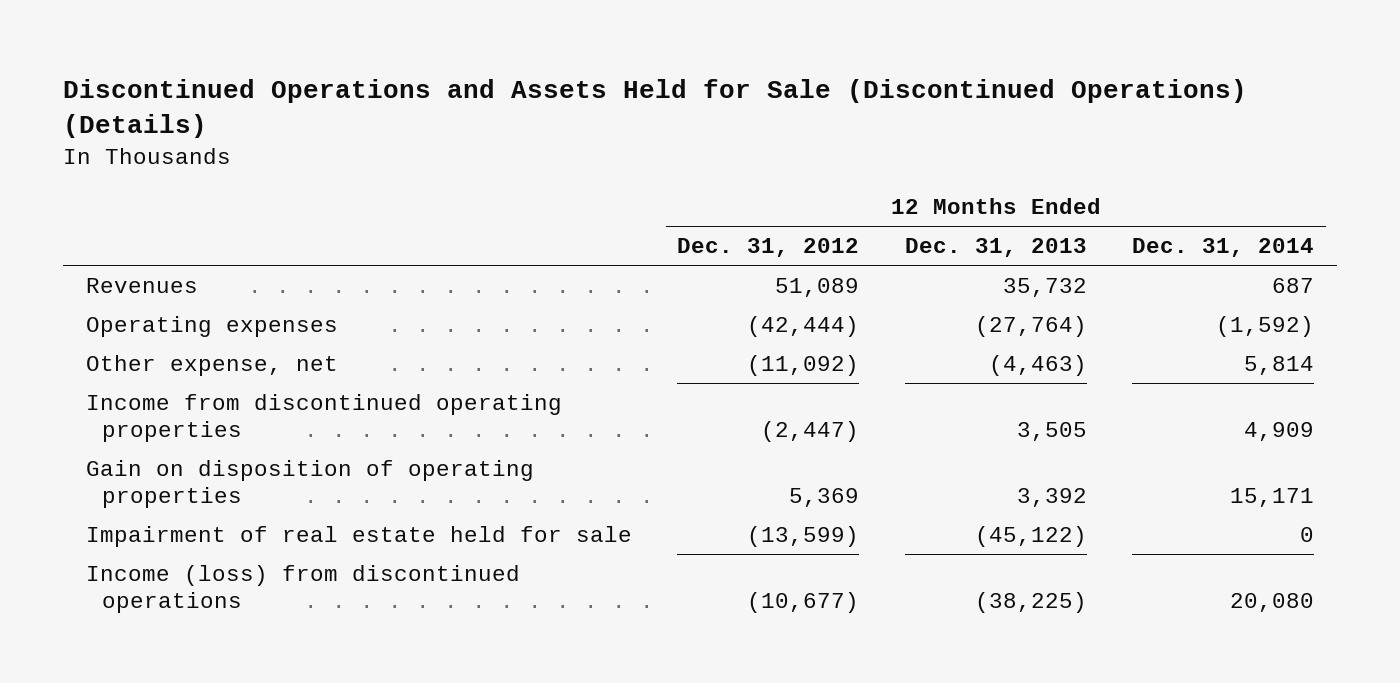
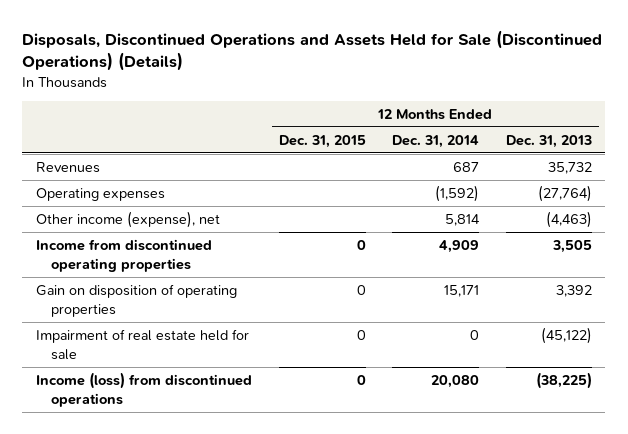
- Discontinued Operations and Assets Held for Sale (Discontinued Operations) (Details)
+ Disposals, Discontinued Operations and Assets Held for Sale (Discontinued Operations) (Details)
- | 12 Months Ended Dec. 31, 2012 | 12 Months Ended Dec. 31, 2013 | 12 Months Ended Dec. 31, 2014
+ | 12 Months Ended Dec. 31, 2015 | 12 Months Ended Dec. 31, 2014 | 12 Months Ended Dec. 31, 2013
- Other expense, net | (11,092) | (4,463) | 5,814
+ Other income (expense), net | | 5,814 | (4,463)

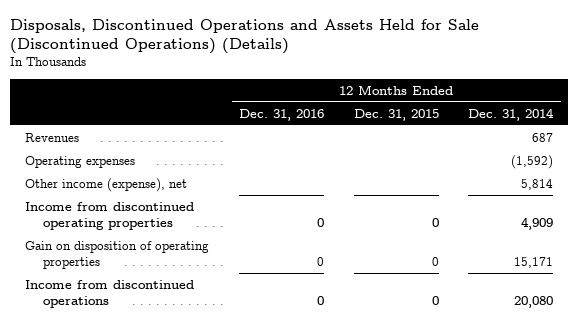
- | 12 Months Ended Dec. 31, 2015 | 12 Months Ended Dec. 31, 2014 | 12 Months Ended Dec. 31, 2013
+ | 12 Months Ended Dec. 31, 2016 | 12 Months Ended Dec. 31, 2015 | 12 Months Ended Dec. 31, 2014
- Impairment of real estate held for sale | 0 | 0 | (45,122)
- Income (loss) from discontinued operations | 0 | 20,080 | (38,225)
+ Income from discontinued operations | 0 | 0 | 20,080

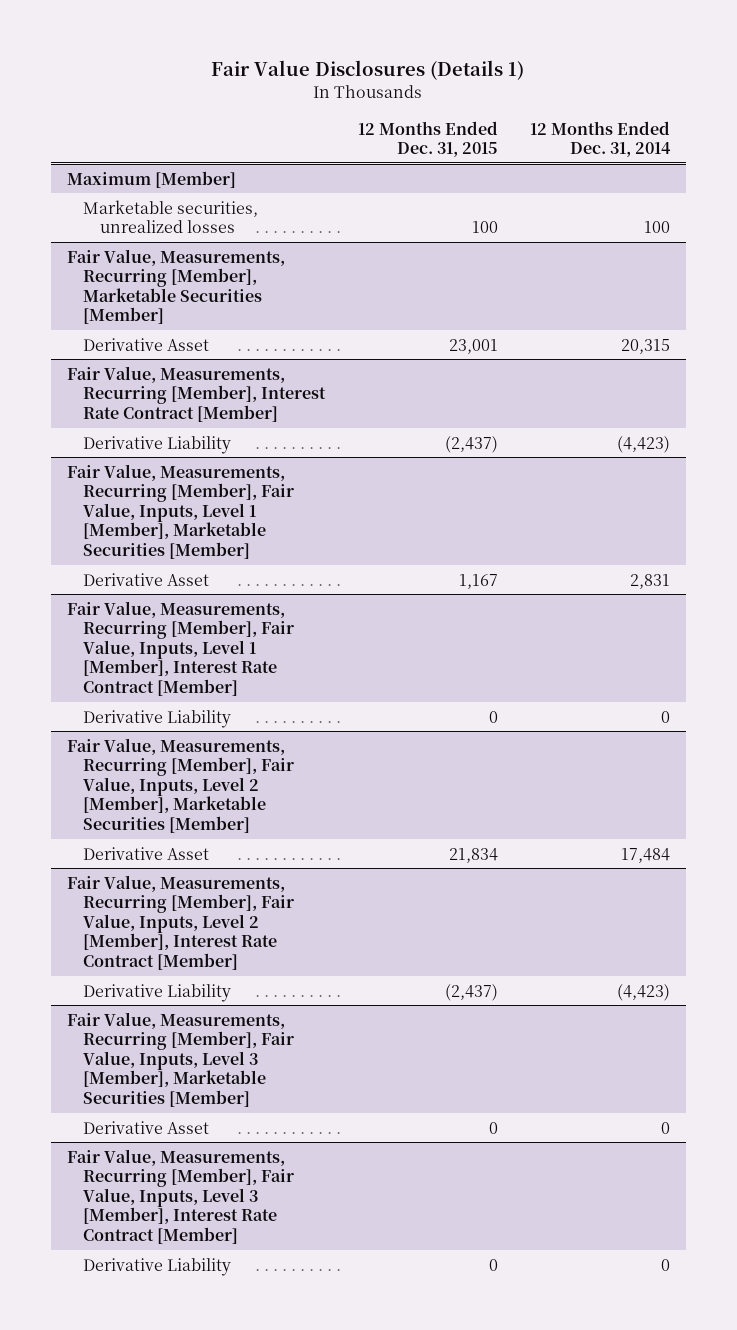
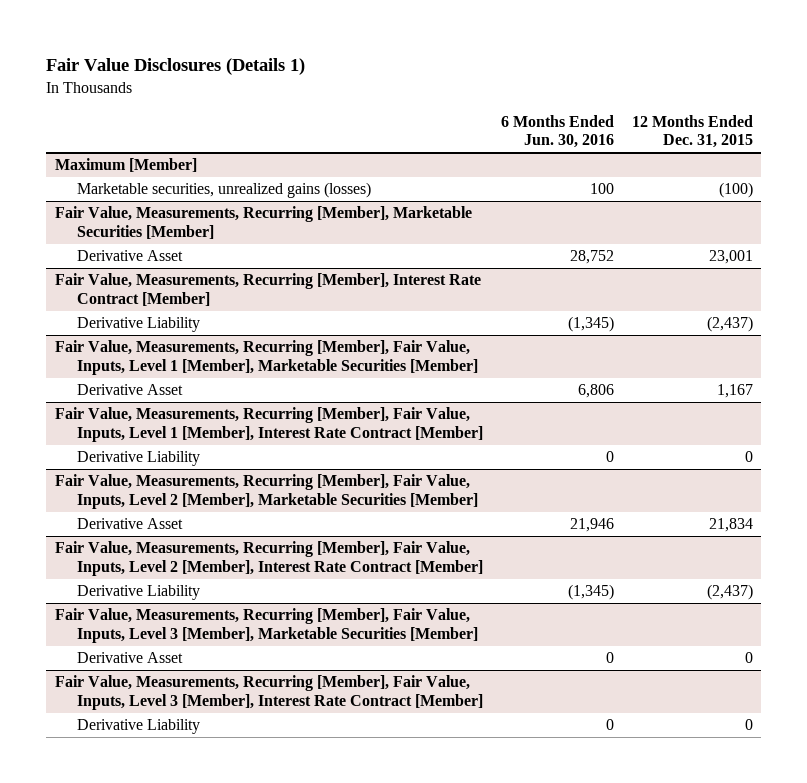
- | 12 Months Ended Dec. 31, 2015 | 12 Months Ended Dec. 31, 2014
+ | 6 Months Ended Jun. 30, 2016 | 12 Months Ended Dec. 31, 2015
@ Maximum [Member]
- Marketable securities, unrealized losses | 100 | 100
+ Marketable securities, unrealized gains (losses) | 100 | (100)

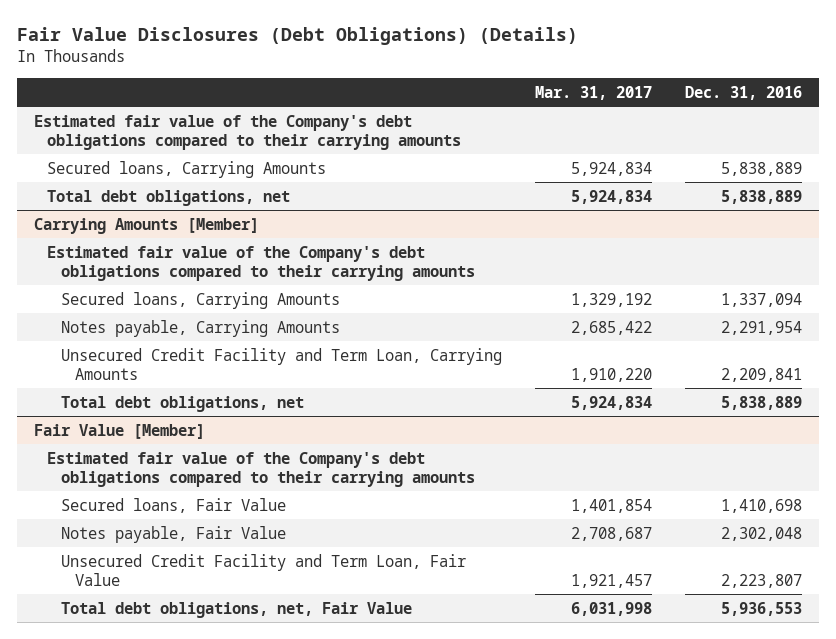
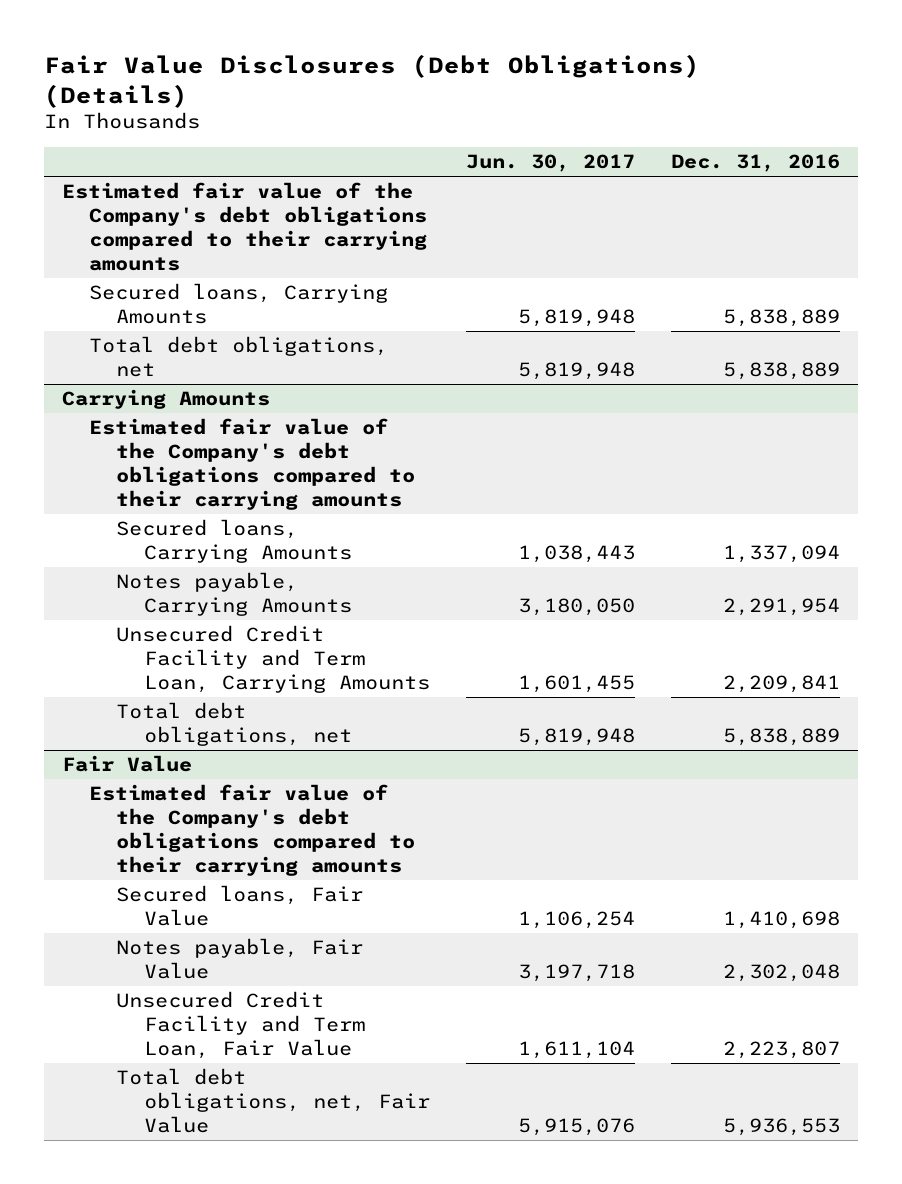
- | Mar. 31, 2017 | Dec. 31, 2016
+ | Jun. 30, 2017 | Dec. 31, 2016
- Carrying Amounts [Member]
+ Carrying Amounts
- Fair Value [Member]
+ Fair Value

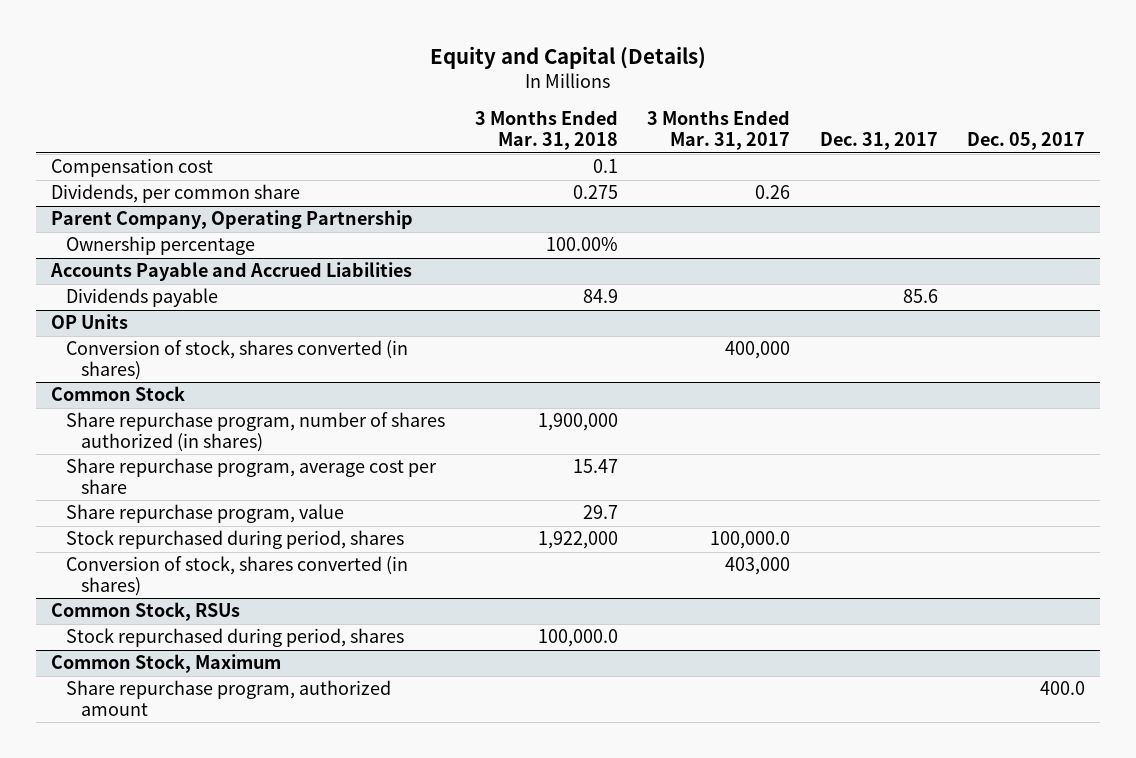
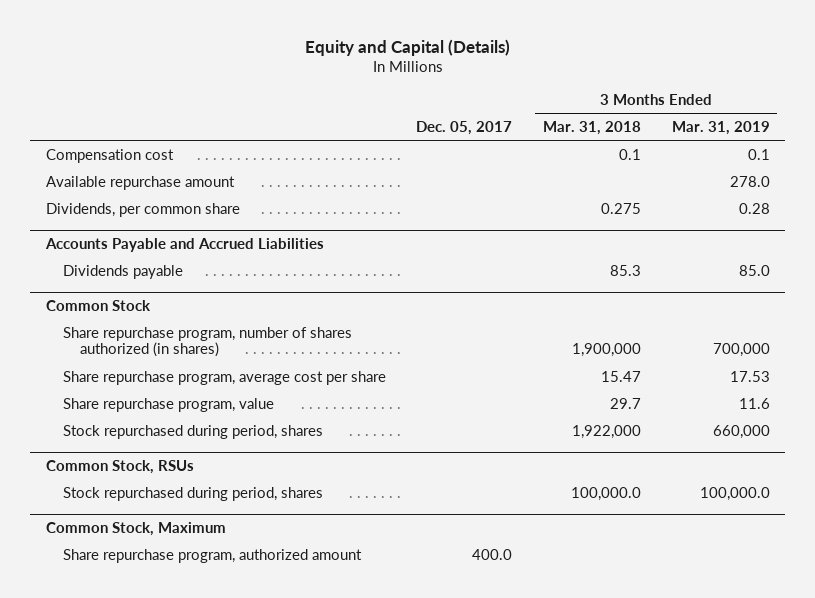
- | 3 Months Ended Mar. 31, 2018 | 3 Months Ended Mar. 31, 2017 | Dec. 31, 2017 | Dec. 05, 2017
+ | Dec. 05, 2017 | 3 Months Ended Mar. 31, 2018 | 3 Months Ended Mar. 31, 2019
+ Available repurchase amount | | | 278.0
- Parent Company, Operating Partnership
- Ownership percentage | 100.00% | | |
@ Accounts Payable and Accrued Liabilities
- Dividends payable | 84.9 | | 85.6 |
- OP Units
- Conversion of stock, shares converted (in shares) | | 400,000 | |
@ Accounts Payable and Accrued Liabilities
+ Dividends payable | | 85.3 | 85.0
@ Common Stock
- Conversion of stock, shares converted (in shares) | | 403,000 | |

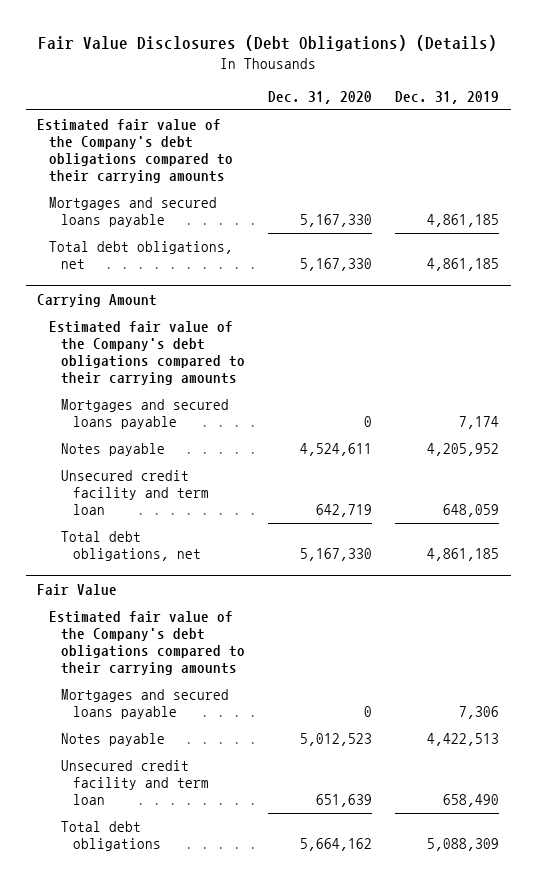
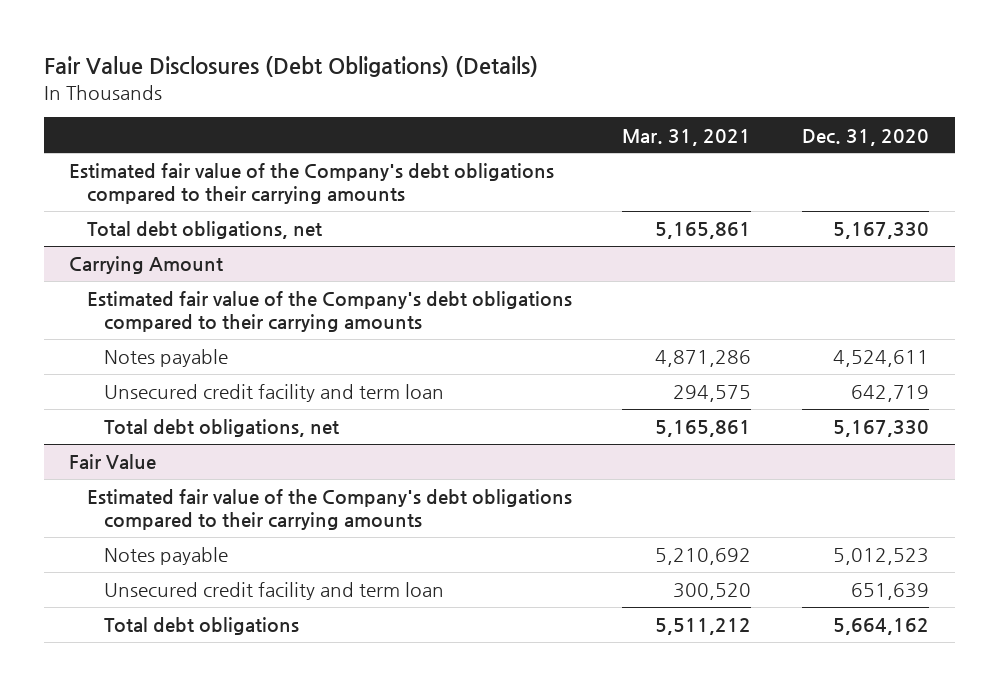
- | Dec. 31, 2020 | Dec. 31, 2019
+ | Mar. 31, 2021 | Dec. 31, 2020
- Mortgages and secured loans payable | 5,167,330 | 4,861,185
@ Carrying Amount
- Mortgages and secured loans payable | 0 | 7,174
@ Fair Value
- Mortgages and secured loans payable | 0 | 7,306

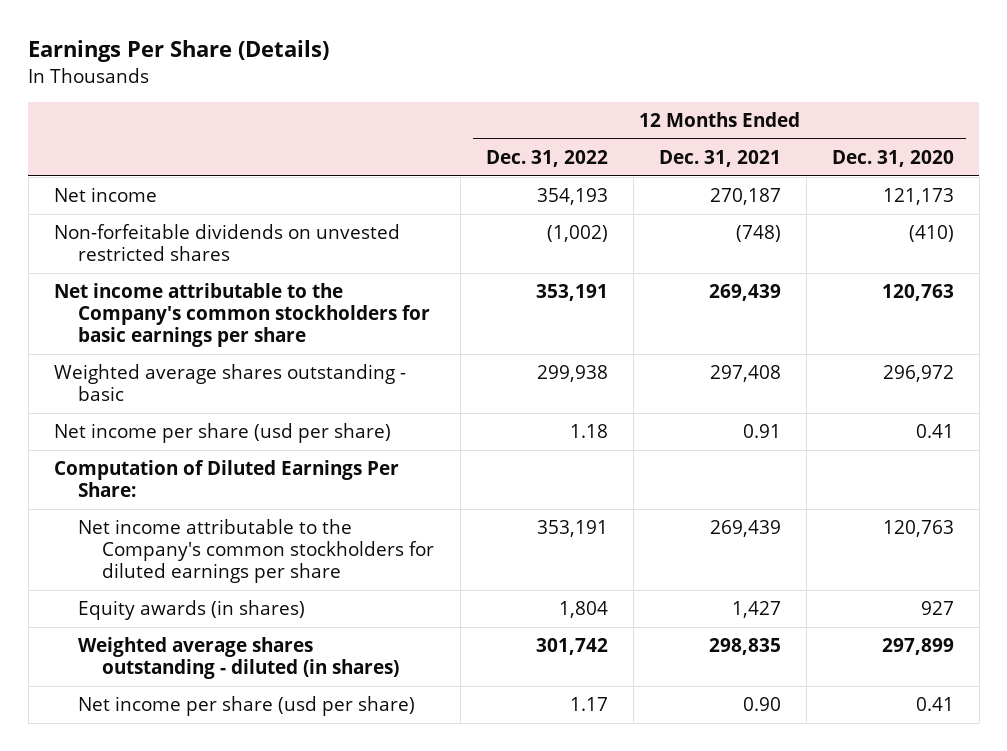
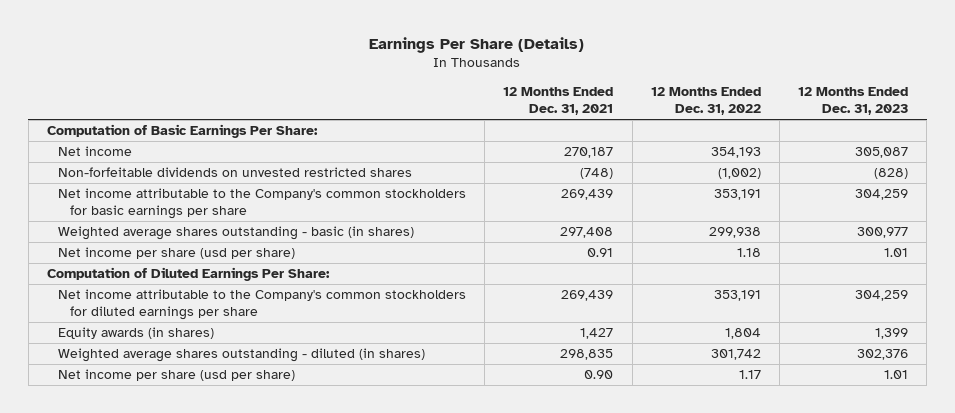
- | 12 Months Ended Dec. 31, 2022 | 12 Months Ended Dec. 31, 2021 | 12 Months Ended Dec. 31, 2020
+ | 12 Months Ended Dec. 31, 2021 | 12 Months Ended Dec. 31, 2022 | 12 Months Ended Dec. 31, 2023
+ Computation of Basic Earnings Per Share:
- Weighted average shares outstanding - basic | 299,938 | 297,408 | 296,972
+ Weighted average shares outstanding - basic (in shares) | 297,408 | 299,938 | 300,977

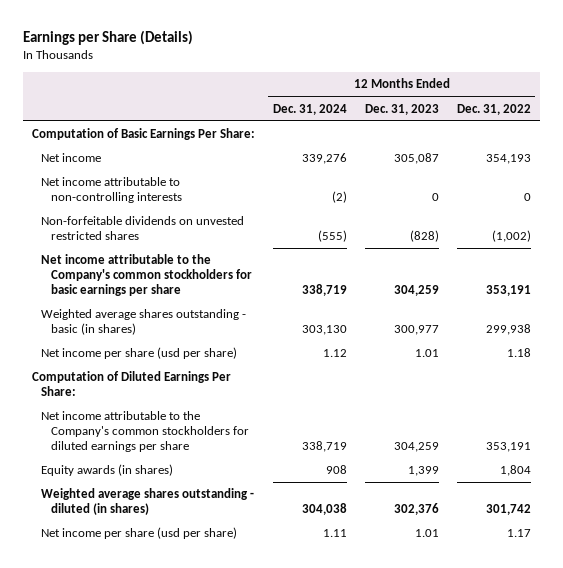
- Earnings Per Share (Details)
+ Earnings per Share (Details)
- | 12 Months Ended Dec. 31, 2021 | 12 Months Ended Dec. 31, 2022 | 12 Months Ended Dec. 31, 2023
+ | 12 Months Ended Dec. 31, 2024 | 12 Months Ended Dec. 31, 2023 | 12 Months Ended Dec. 31, 2022
+ Net income attributable to non-controlling interests | (2) | 0 | 0

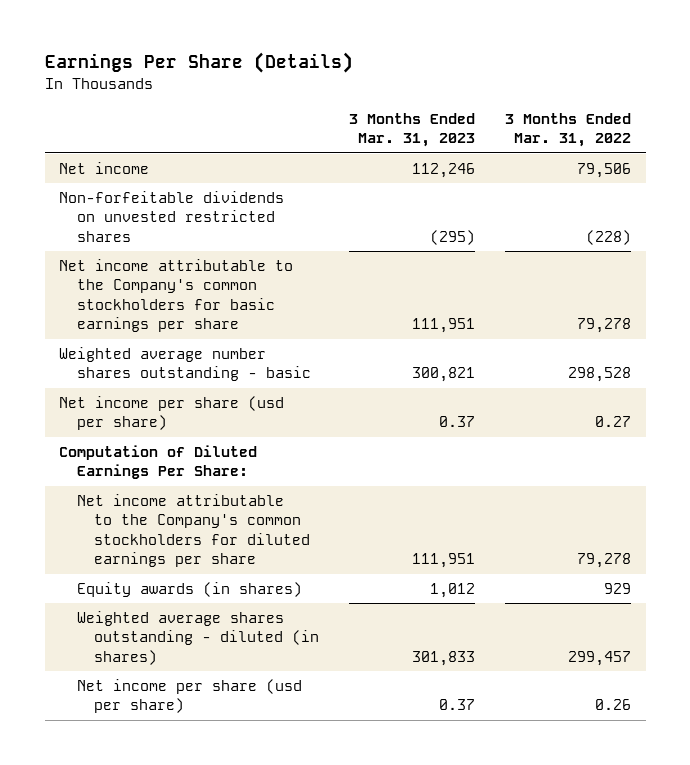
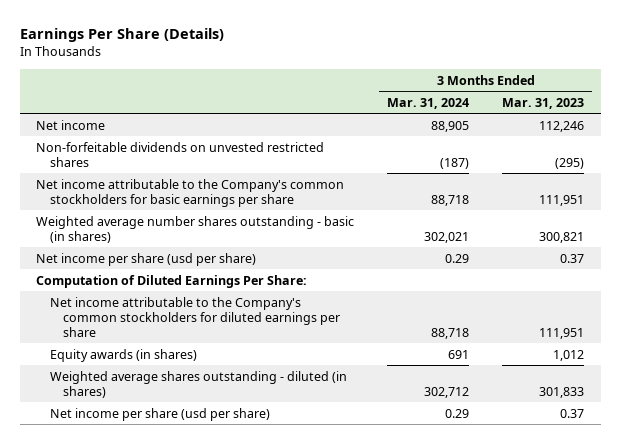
- | 3 Months Ended Mar. 31, 2023 | 3 Months Ended Mar. 31, 2022
+ | 3 Months Ended Mar. 31, 2024 | 3 Months Ended Mar. 31, 2023
- Weighted average number shares outstanding - basic | 300,821 | 298,528
+ Weighted average number shares outstanding - basic (in shares) | 302,021 | 300,821

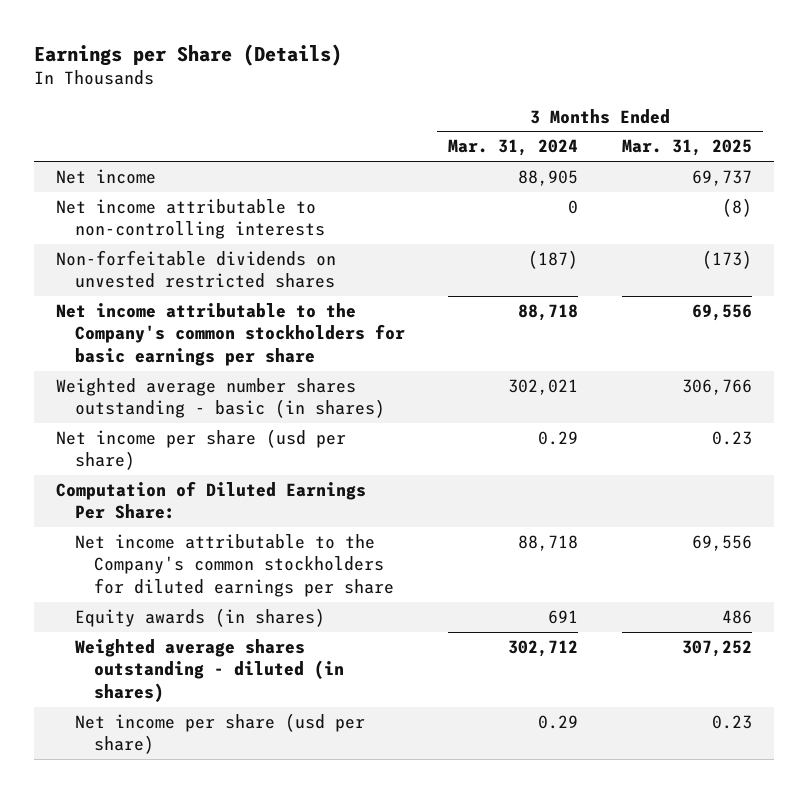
- Earnings Per Share (Details)
+ Earnings per Share (Details)
- | 3 Months Ended Mar. 31, 2024 | 3 Months Ended Mar. 31, 2023
+ | 3 Months Ended Mar. 31, 2024 | 3 Months Ended Mar. 31, 2025
+ Net income attributable to non-controlling interests | 0 | (8)

